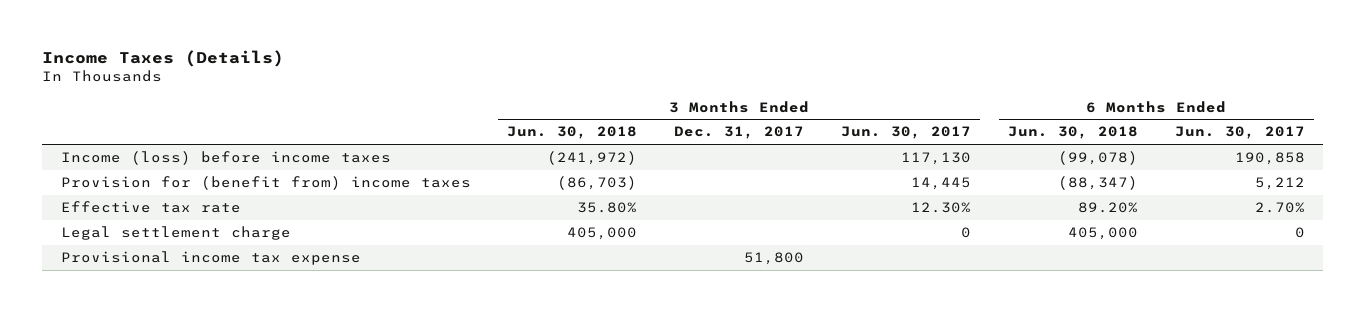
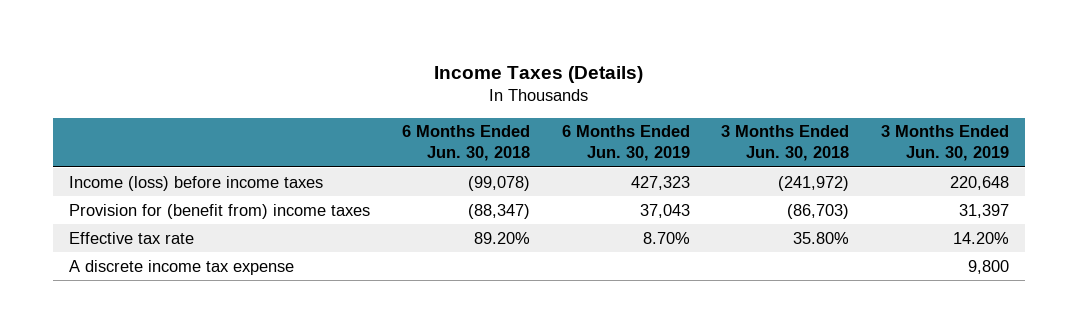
- | 3 Months Ended Jun. 30, 2018 | 3 Months Ended Dec. 31, 2017 | 3 Months Ended Jun. 30, 2017 | 6 Months Ended Jun. 30, 2018 | 6 Months Ended Jun. 30, 2017
+ | 6 Months Ended Jun. 30, 2018 | 6 Months Ended Jun. 30, 2019 | 3 Months Ended Jun. 30, 2018 | 3 Months Ended Jun. 30, 2019
- Legal settlement charge | 405,000 | | 0 | 405,000 | 0
- Provisional income tax expense | | 51,800 | | |
+ A discrete income tax expense | | | | 9,800

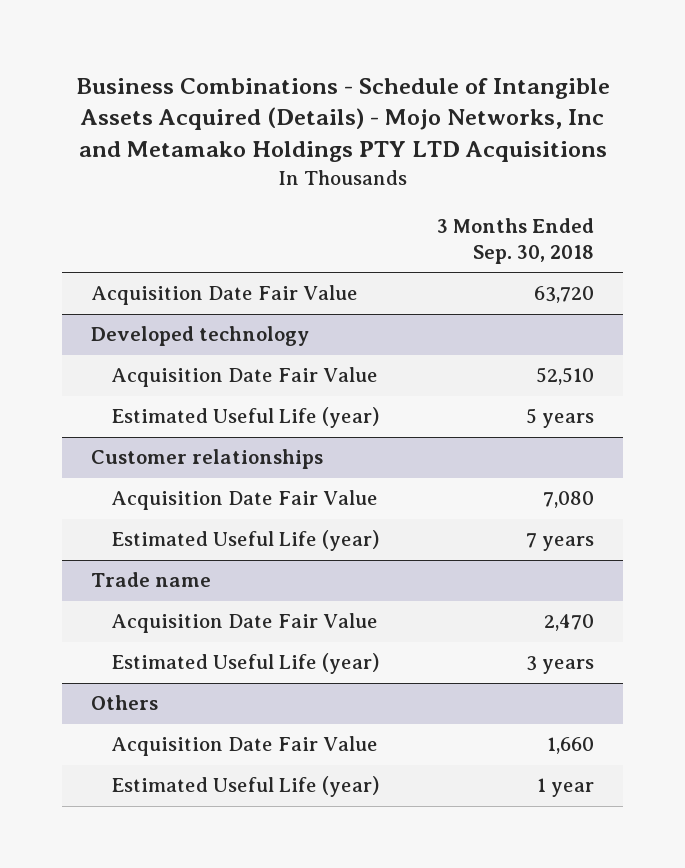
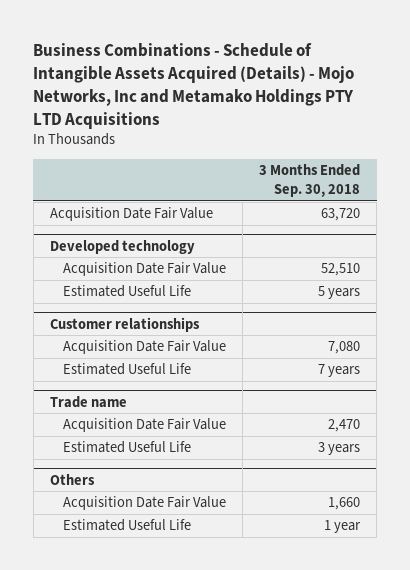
@ Developed technology
- Estimated Useful Life (year) | 5 years
+ Estimated Useful Life | 5 years
@ Customer relationships
- Estimated Useful Life (year) | 7 years
+ Estimated Useful Life | 7 years
@ Trade name
- Estimated Useful Life (year) | 3 years
+ Estimated Useful Life | 3 years
@ Others
- Estimated Useful Life (year) | 1 year
+ Estimated Useful Life | 1 year

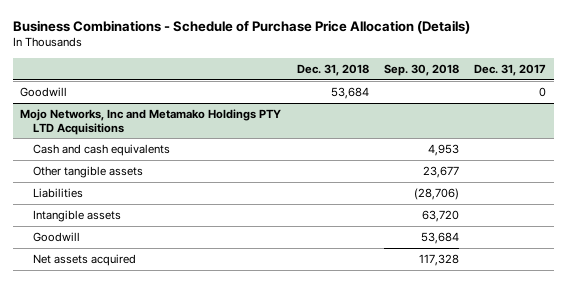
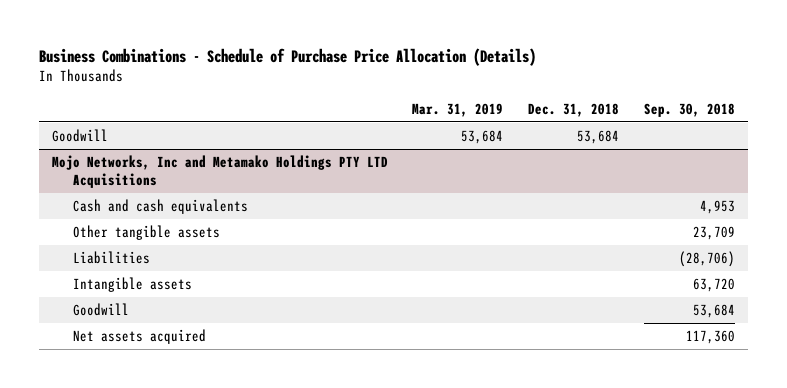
- | Dec. 31, 2018 | Sep. 30, 2018 | Dec. 31, 2017
+ | Mar. 31, 2019 | Dec. 31, 2018 | Sep. 30, 2018
@ Mojo Networks, Inc and Metamako Holdings PTY LTD Acquisitions
- Other tangible assets | | 23,677 |
+ Other tangible assets | | | 23,709
- Net assets acquired | | 117,328 |
+ Net assets acquired | | | 117,360

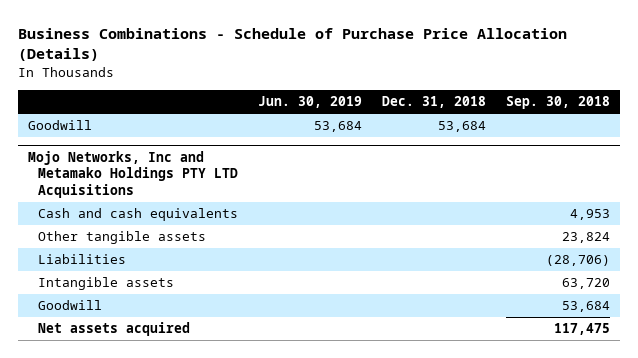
- | Mar. 31, 2019 | Dec. 31, 2018 | Sep. 30, 2018
+ | Jun. 30, 2019 | Dec. 31, 2018 | Sep. 30, 2018
@ Mojo Networks, Inc and Metamako Holdings PTY LTD Acquisitions
- Other tangible assets | | | 23,709
+ Other tangible assets | | | 23,824
- Net assets acquired | | | 117,360
+ Net assets acquired | | | 117,475

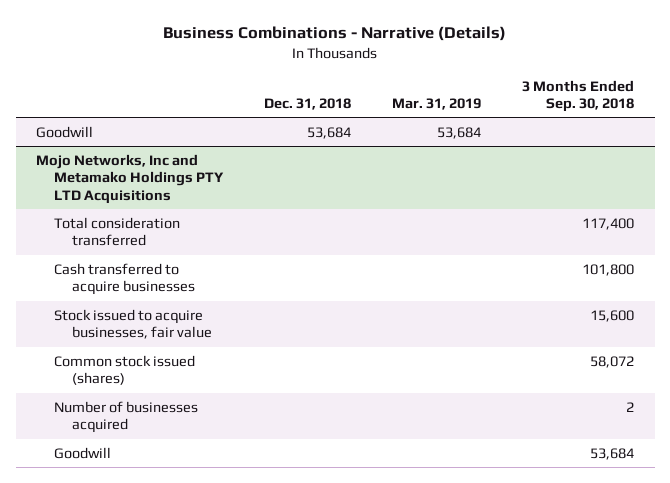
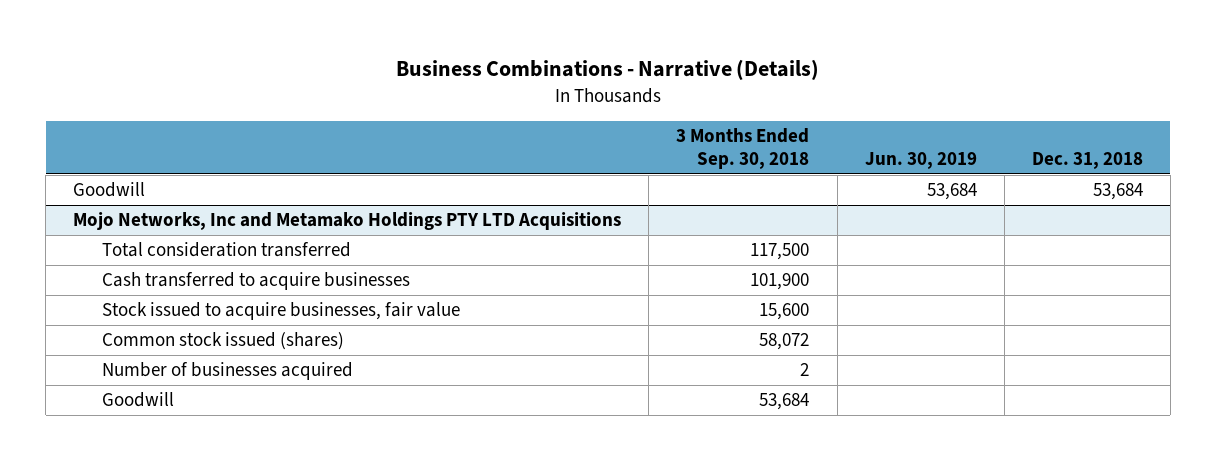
- | Dec. 31, 2018 | Mar. 31, 2019 | 3 Months Ended Sep. 30, 2018
+ | 3 Months Ended Sep. 30, 2018 | Jun. 30, 2019 | Dec. 31, 2018
@ Mojo Networks, Inc and Metamako Holdings PTY LTD Acquisitions
- Total consideration transferred | | | 117,400
- Cash transferred to acquire businesses | | | 101,800
+ Total consideration transferred | 117,500 | |
+ Cash transferred to acquire businesses | 101,900 | |

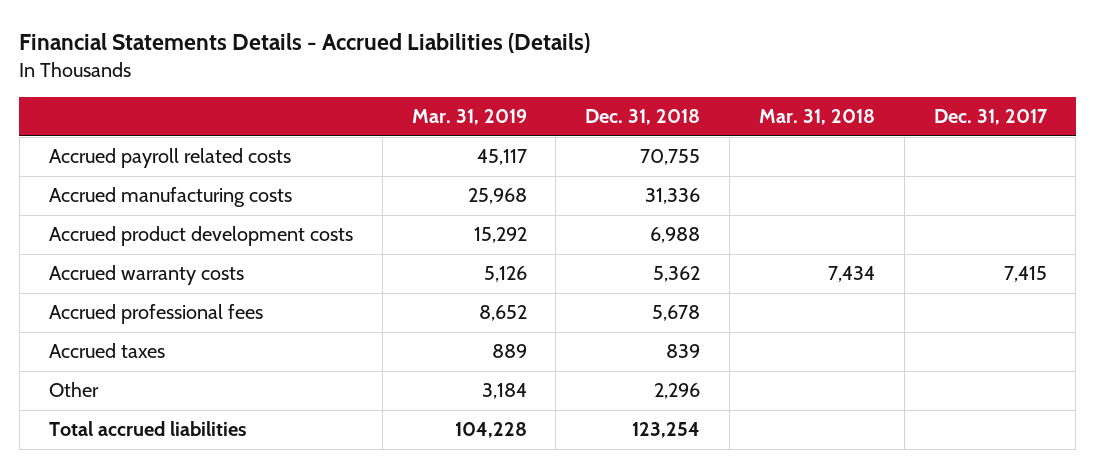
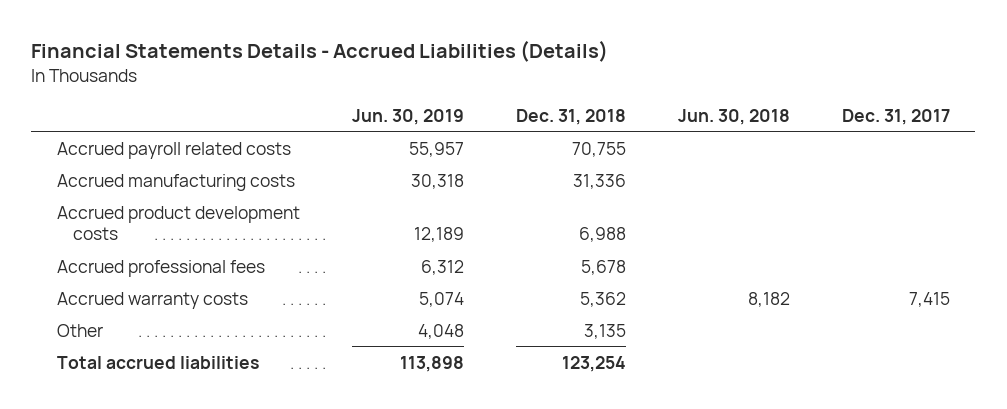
- | Mar. 31, 2019 | Dec. 31, 2018 | Mar. 31, 2018 | Dec. 31, 2017
+ | Jun. 30, 2019 | Dec. 31, 2018 | Jun. 30, 2018 | Dec. 31, 2017
- Accrued taxes | 889 | 839 | |
- Other | 3,184 | 2,296 | |
moved down: Accrued warranty costs | 5,074 | 5,362 | 8,182 | 7,415
+ Other | 4,048 | 3,135 | |

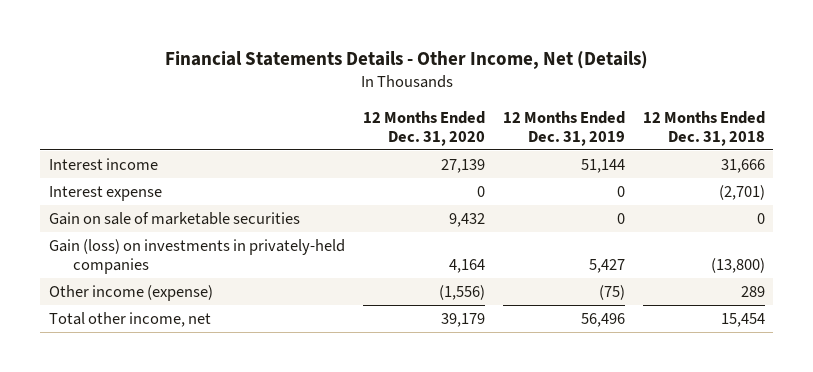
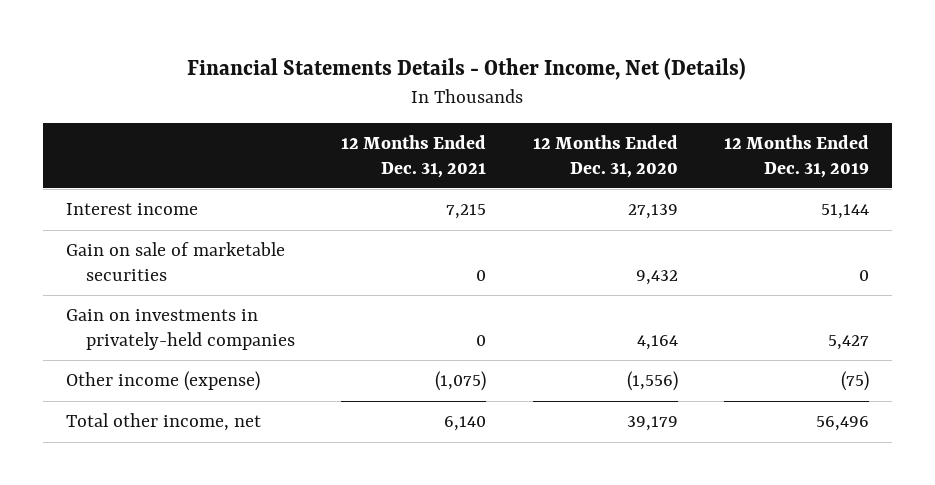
- | 12 Months Ended Dec. 31, 2020 | 12 Months Ended Dec. 31, 2019 | 12 Months Ended Dec. 31, 2018
+ | 12 Months Ended Dec. 31, 2021 | 12 Months Ended Dec. 31, 2020 | 12 Months Ended Dec. 31, 2019
- Interest expense | 0 | 0 | (2,701)
- Gain (loss) on investments in privately-held companies | 4,164 | 5,427 | (13,800)
+ Gain on investments in privately-held companies | 0 | 4,164 | 5,427

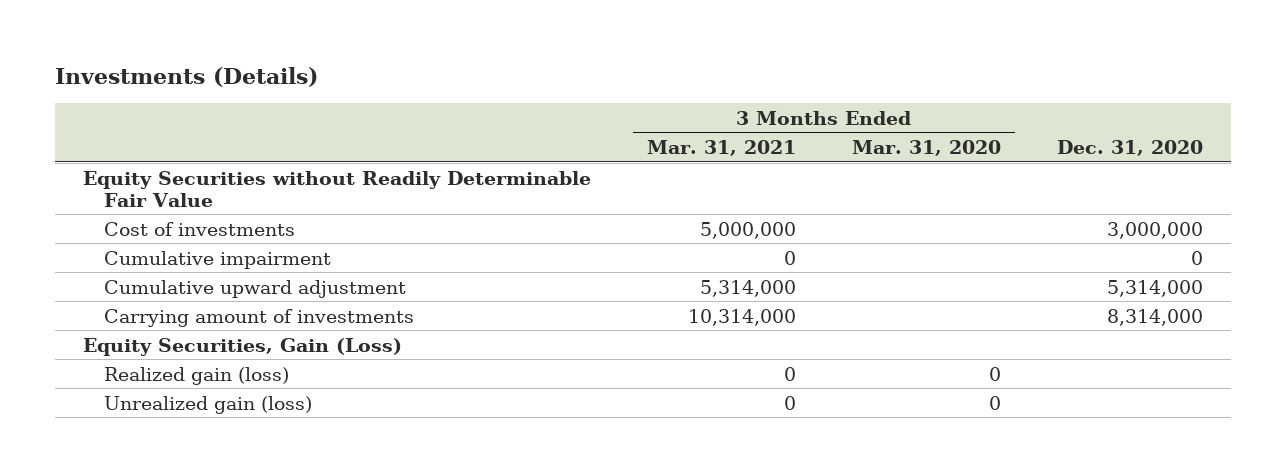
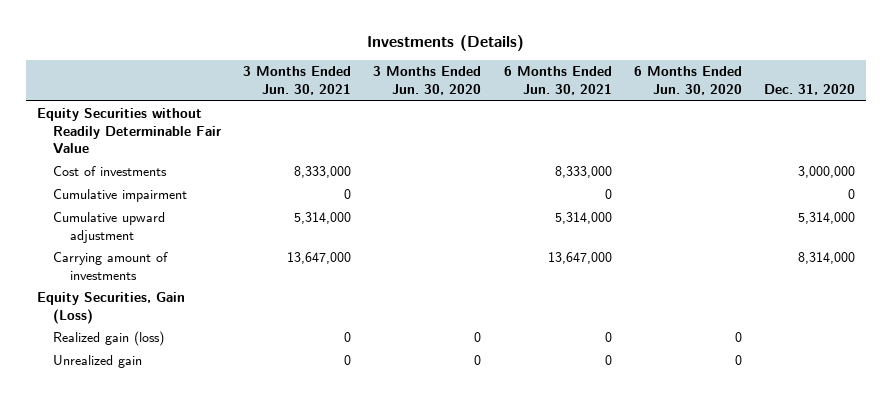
- | 3 Months Ended Mar. 31, 2021 | 3 Months Ended Mar. 31, 2020 | Dec. 31, 2020
+ | 3 Months Ended Jun. 30, 2021 | 3 Months Ended Jun. 30, 2020 | 6 Months Ended Jun. 30, 2021 | 6 Months Ended Jun. 30, 2020 | Dec. 31, 2020
- Unrealized gain (loss) | 0 | 0 |
+ Unrealized gain | 0 | 0 | 0 | 0 |

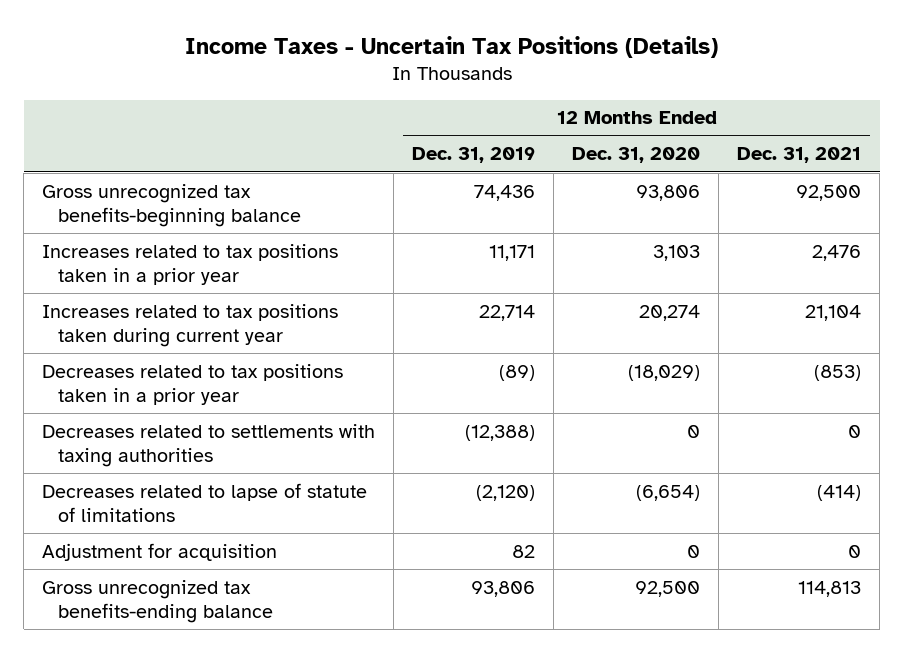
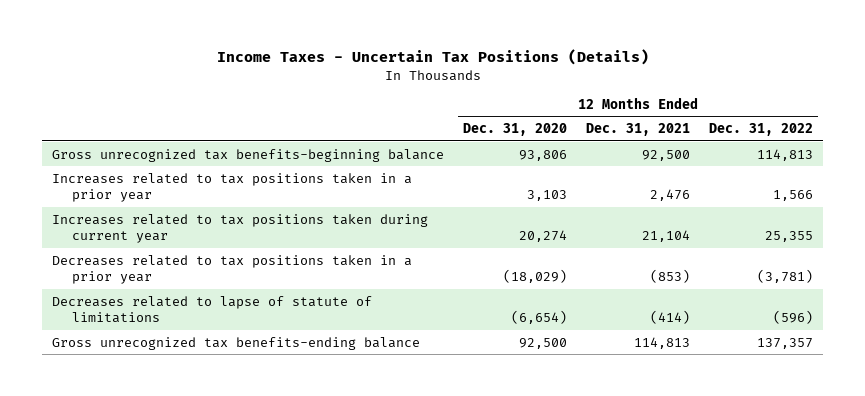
- | 12 Months Ended Dec. 31, 2019 | 12 Months Ended Dec. 31, 2020 | 12 Months Ended Dec. 31, 2021
+ | 12 Months Ended Dec. 31, 2020 | 12 Months Ended Dec. 31, 2021 | 12 Months Ended Dec. 31, 2022
- Decreases related to settlements with taxing authorities | (12,388) | 0 | 0
- Adjustment for acquisition | 82 | 0 | 0

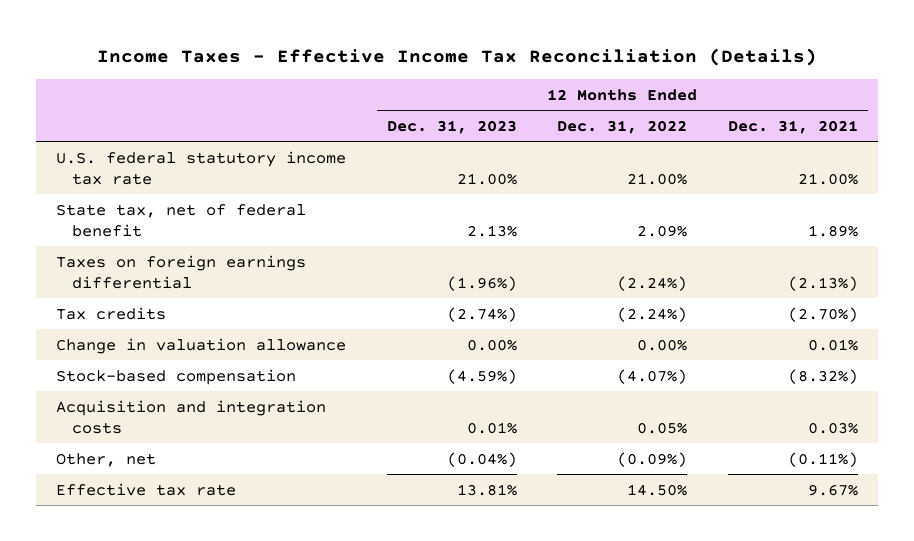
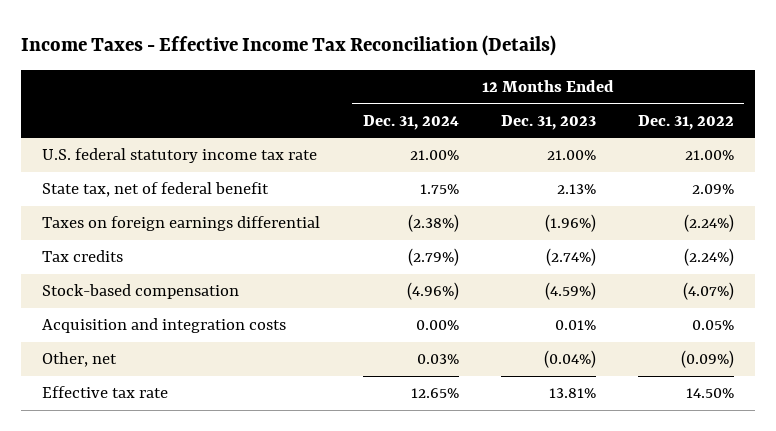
- | 12 Months Ended Dec. 31, 2023 | 12 Months Ended Dec. 31, 2022 | 12 Months Ended Dec. 31, 2021
+ | 12 Months Ended Dec. 31, 2024 | 12 Months Ended Dec. 31, 2023 | 12 Months Ended Dec. 31, 2022
- Change in valuation allowance | 0.00% | 0.00% | 0.01%

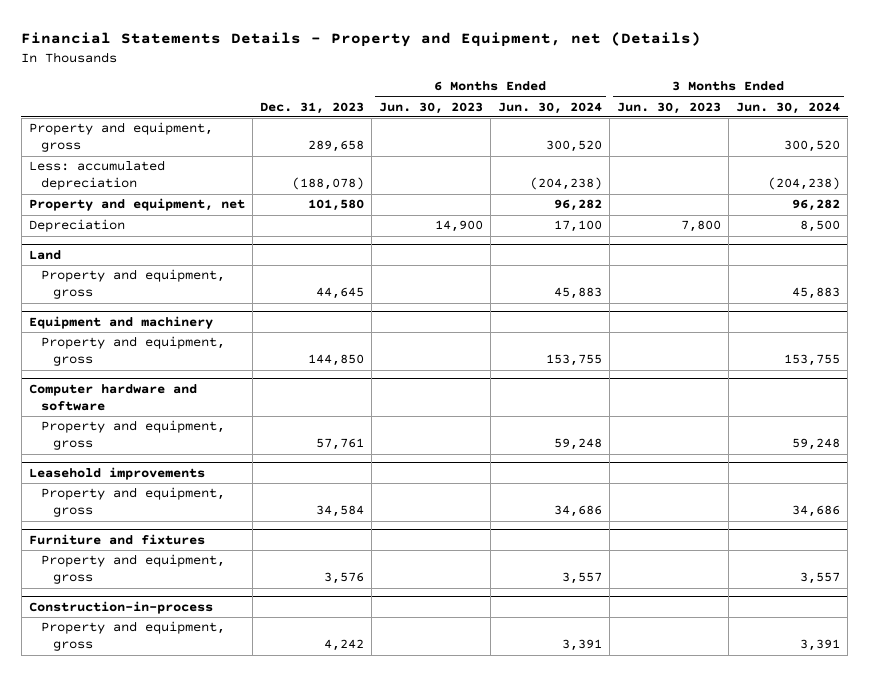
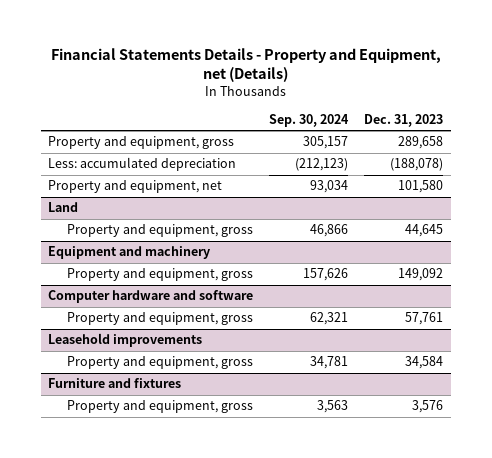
- | Dec. 31, 2023 | 6 Months Ended Jun. 30, 2023 | 6 Months Ended Jun. 30, 2024 | 3 Months Ended Jun. 30, 2023 | 3 Months Ended Jun. 30, 2024
+ | Sep. 30, 2024 | Dec. 31, 2023
- Depreciation | | 14,900 | 17,100 | 7,800 | 8,500
@ Equipment and machinery
- Property and equipment, gross | 144,850 | | 153,755 | | 153,755
+ Property and equipment, gross | 157,626 | 149,092
- Construction-in-process
- Property and equipment, gross | 4,242 | | 3,391 | | 3,391

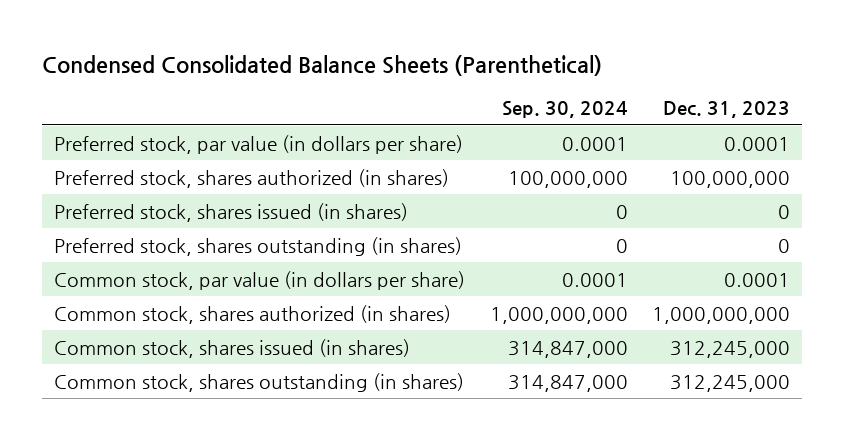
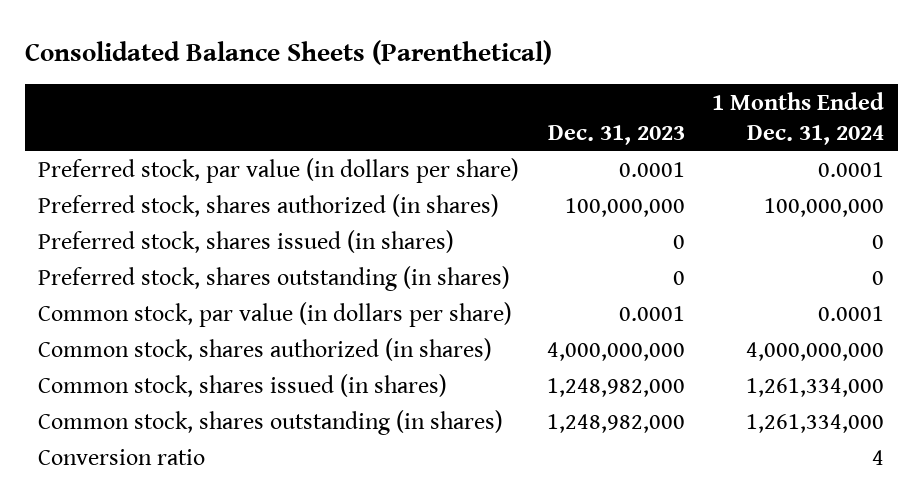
- Condensed Consolidated Balance Sheets (Parenthetical)
+ Consolidated Balance Sheets (Parenthetical)
- | Sep. 30, 2024 | Dec. 31, 2023
+ | Dec. 31, 2023 | 1 Months Ended Dec. 31, 2024
- Common stock, shares authorized (in shares) | 1,000,000,000 | 1,000,000,000
- Common stock, shares issued (in shares) | 314,847,000 | 312,245,000
- Common stock, shares outstanding (in shares) | 314,847,000 | 312,245,000
+ Common stock, shares authorized (in shares) | 4,000,000,000 | 4,000,000,000
+ Common stock, shares issued (in shares) | 1,248,982,000 | 1,261,334,000
+ Common stock, shares outstanding (in shares) | 1,248,982,000 | 1,261,334,000
+ Conversion ratio | | 4

